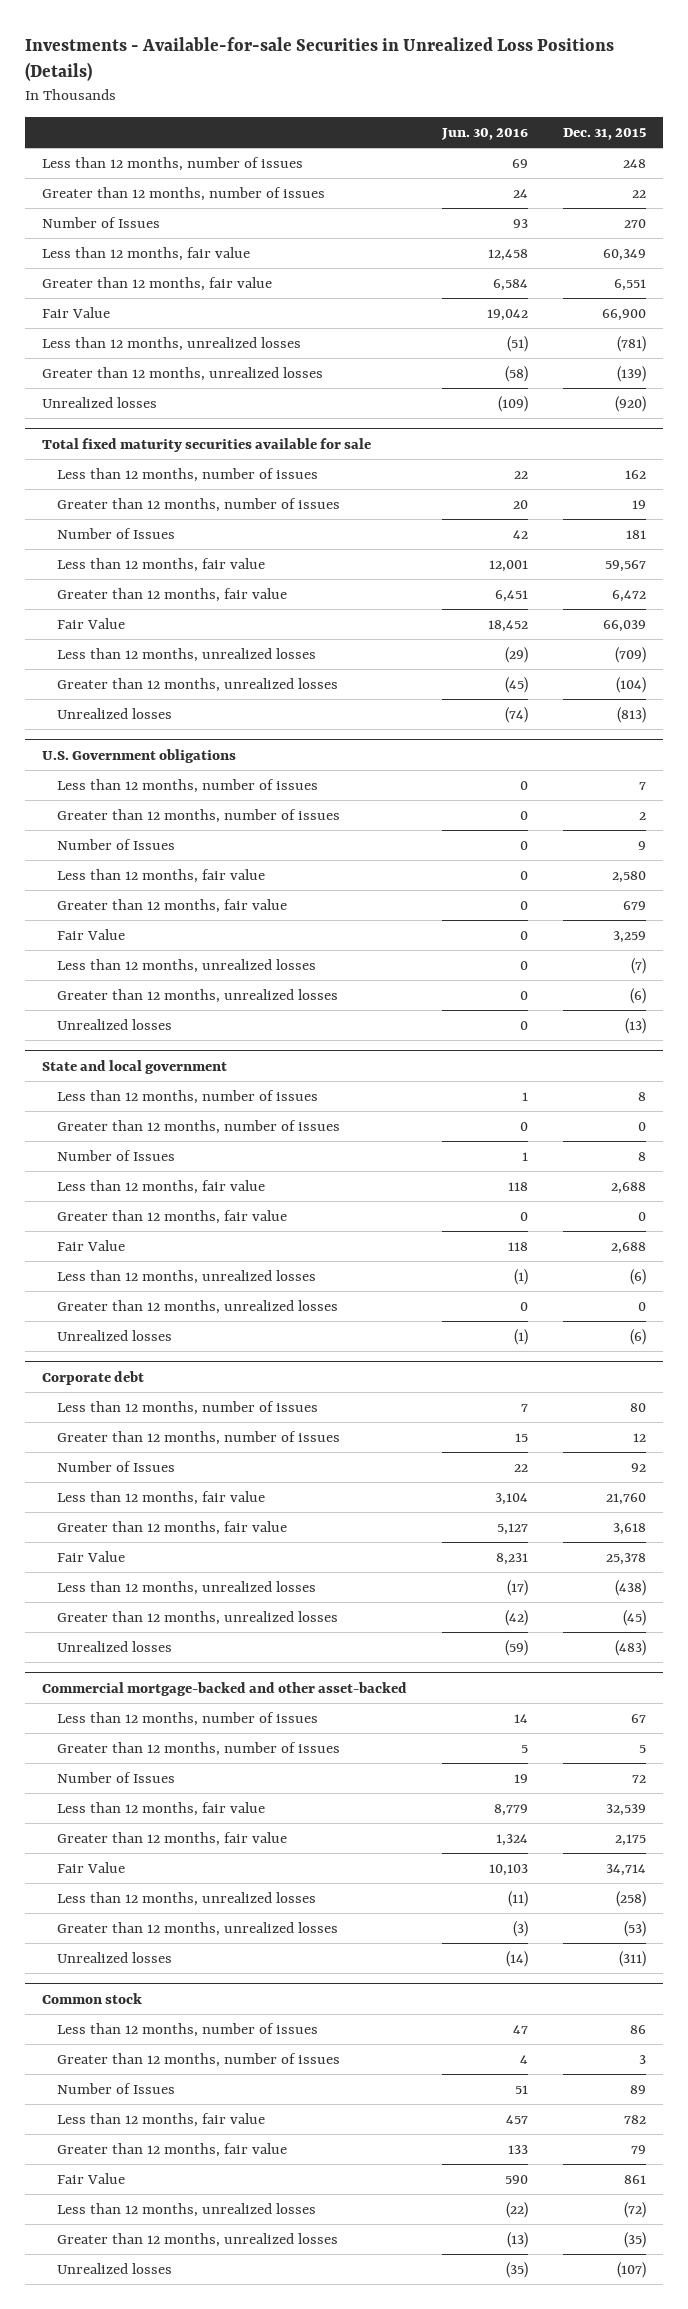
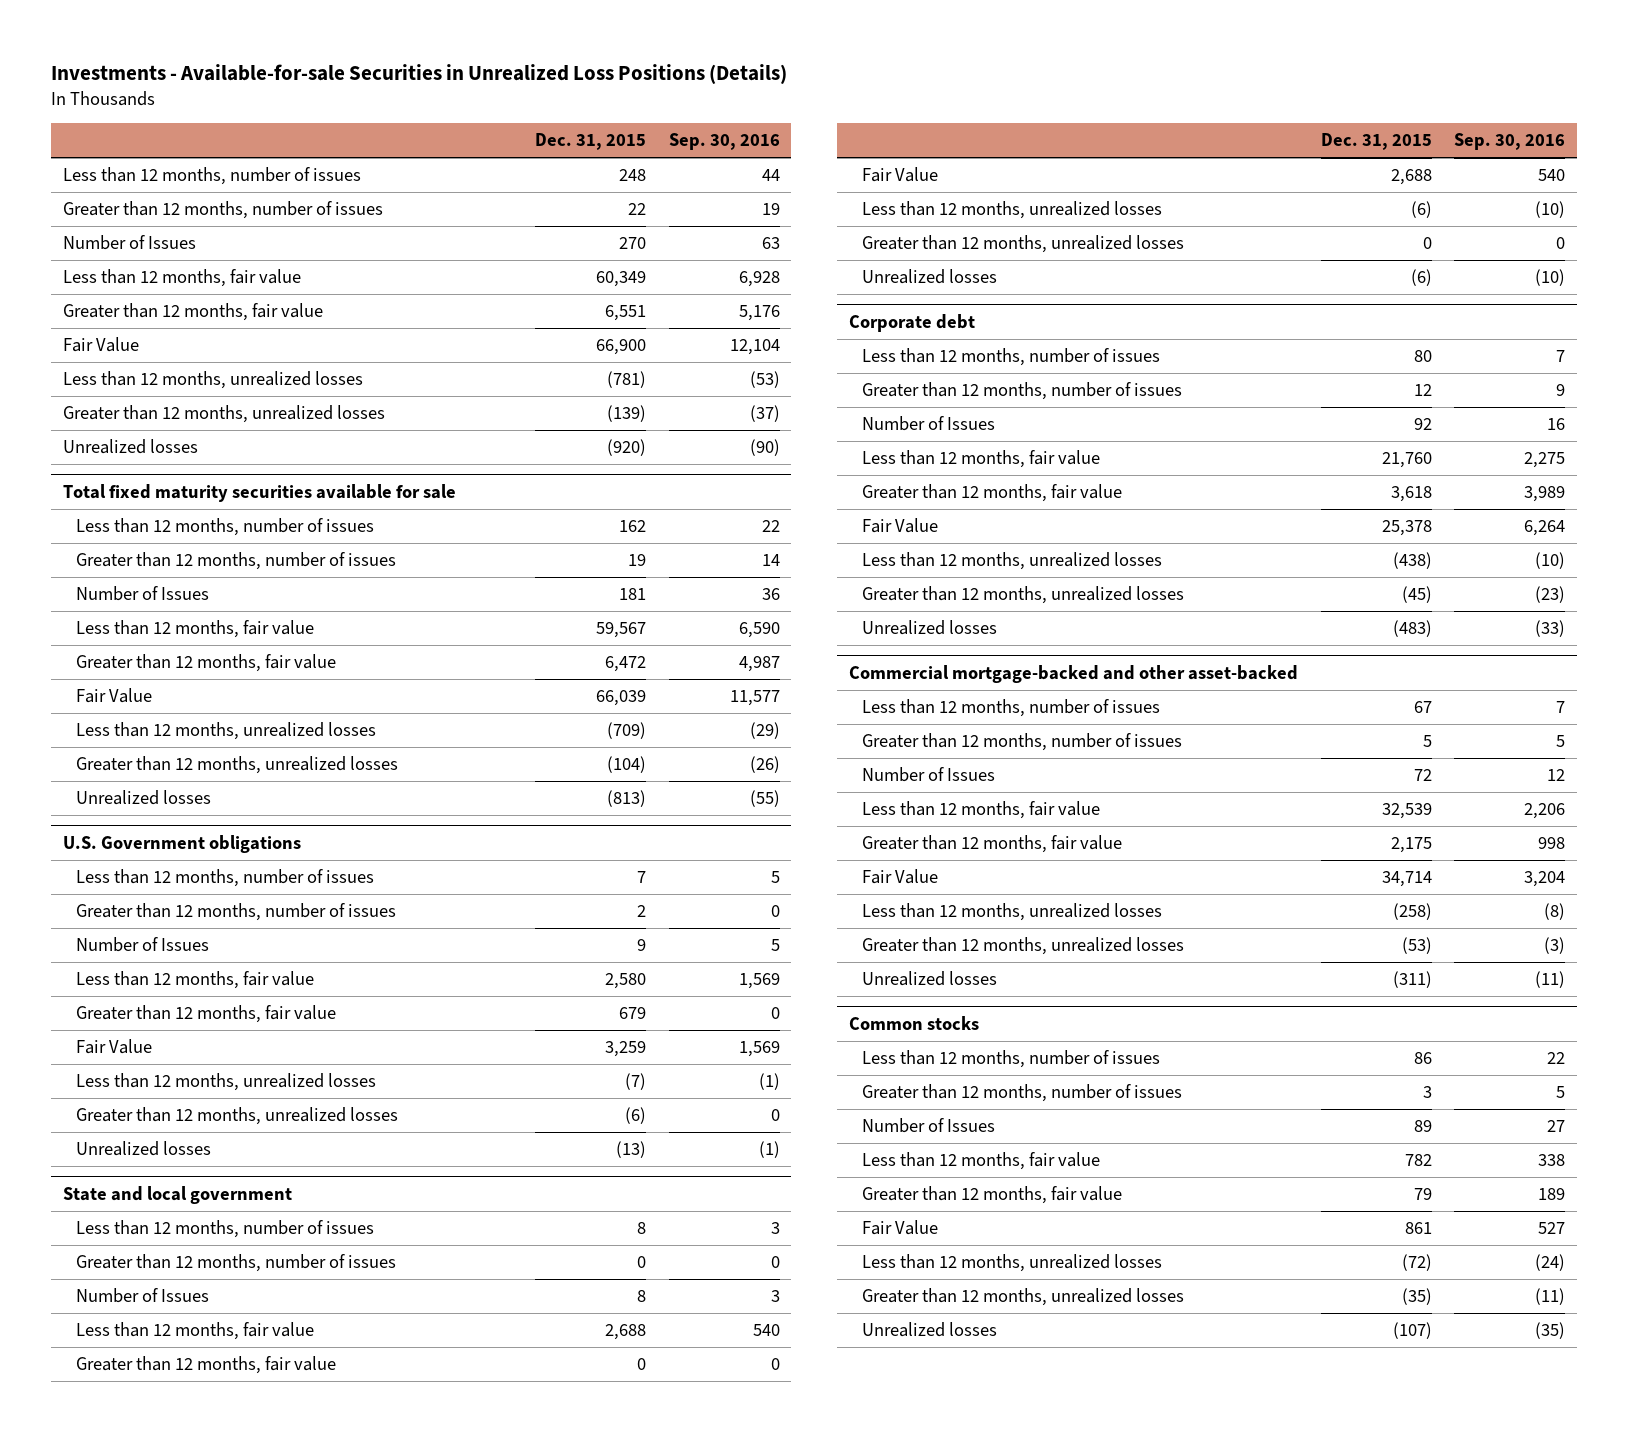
- | Jun. 30, 2016 | Dec. 31, 2015
+ | Dec. 31, 2015 | Sep. 30, 2016
- Common stock
+ Common stocks

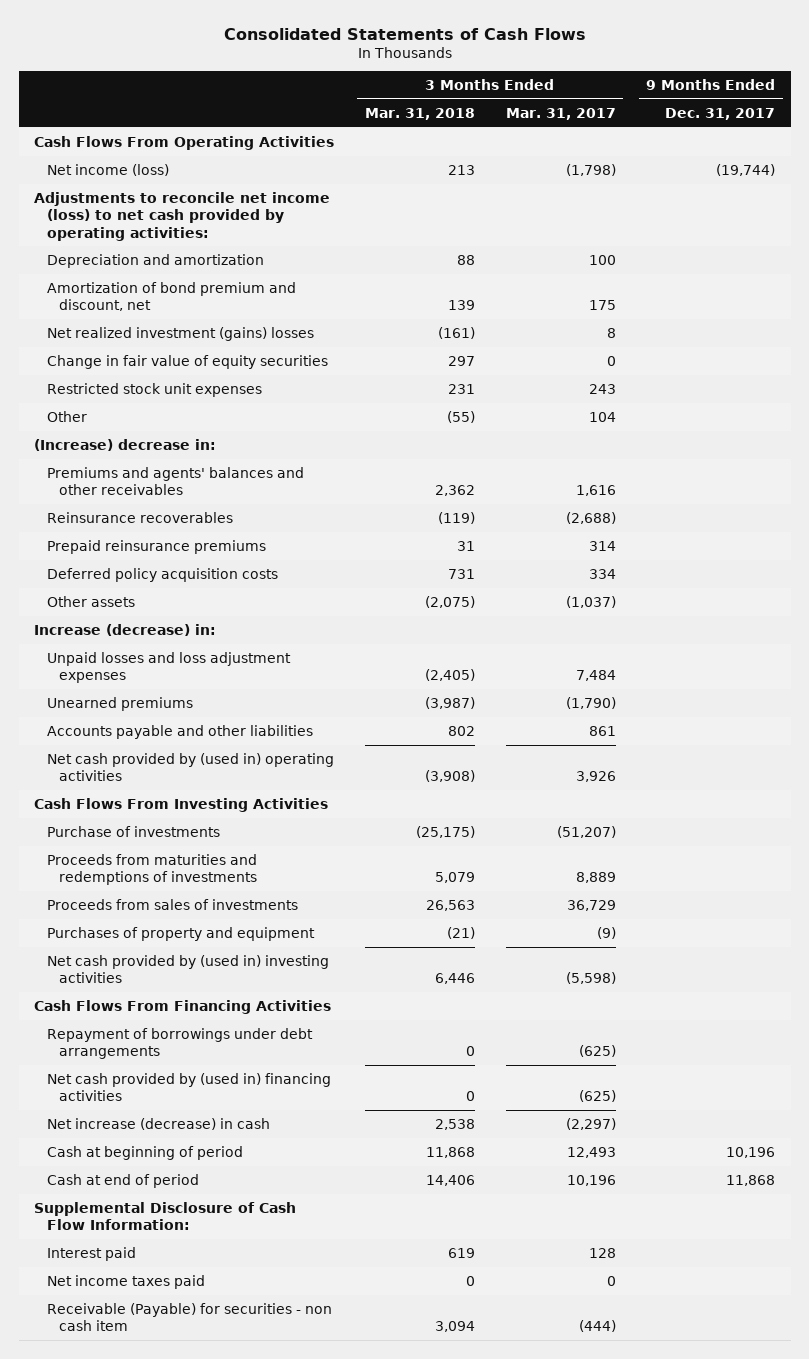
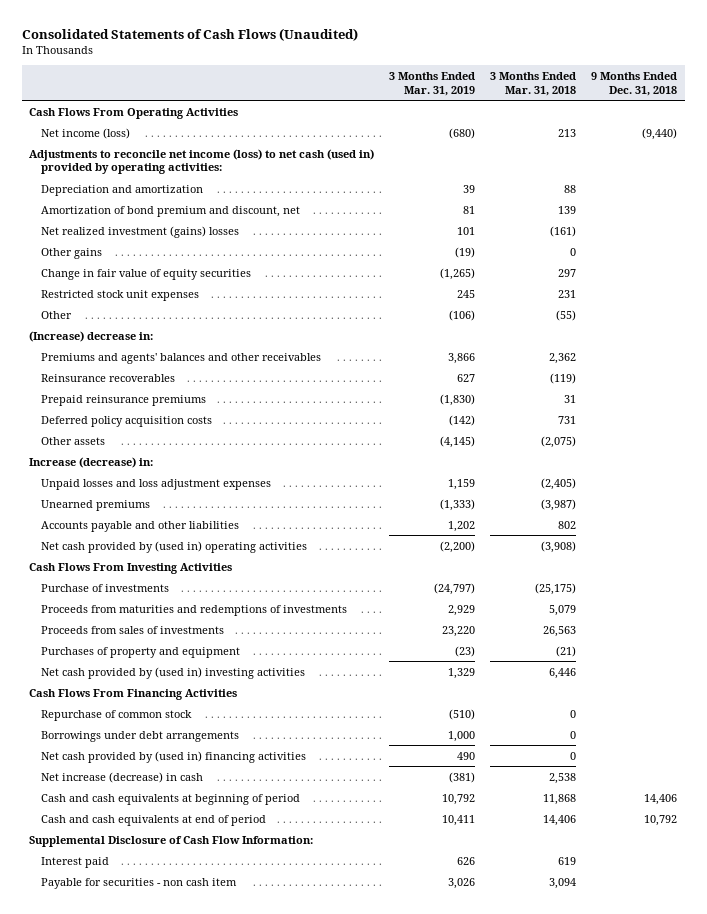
- Consolidated Statements of Cash Flows
+ Consolidated Statements of Cash Flows (Unaudited)
- | 3 Months Ended Mar. 31, 2018 | 3 Months Ended Mar. 31, 2017 | 9 Months Ended Dec. 31, 2017
+ | 3 Months Ended Mar. 31, 2019 | 3 Months Ended Mar. 31, 2018 | 9 Months Ended Dec. 31, 2018
- Adjustments to reconcile net income (loss) to net cash provided by operating activities:
+ Adjustments to reconcile net income (loss) to net cash (used in) provided by operating activities:
+ Other gains | (19) | 0 |
- Repayment of borrowings under debt arrangements | 0 | (625) |
+ Repurchase of common stock | (510) | 0 |
+ Borrowings under debt arrangements | 1,000 | 0 |
- Cash at beginning of period | 11,868 | 12,493 | 10,196
- Cash at end of period | 14,406 | 10,196 | 11,868
+ Cash and cash equivalents at beginning of period | 10,792 | 11,868 | 14,406
+ Cash and cash equivalents at end of period | 10,411 | 14,406 | 10,792
- Net income taxes paid | 0 | 0 |
- Receivable (Payable) for securities - non cash item | 3,094 | (444) |
+ Payable for securities - non cash item | 3,026 | 3,094 |

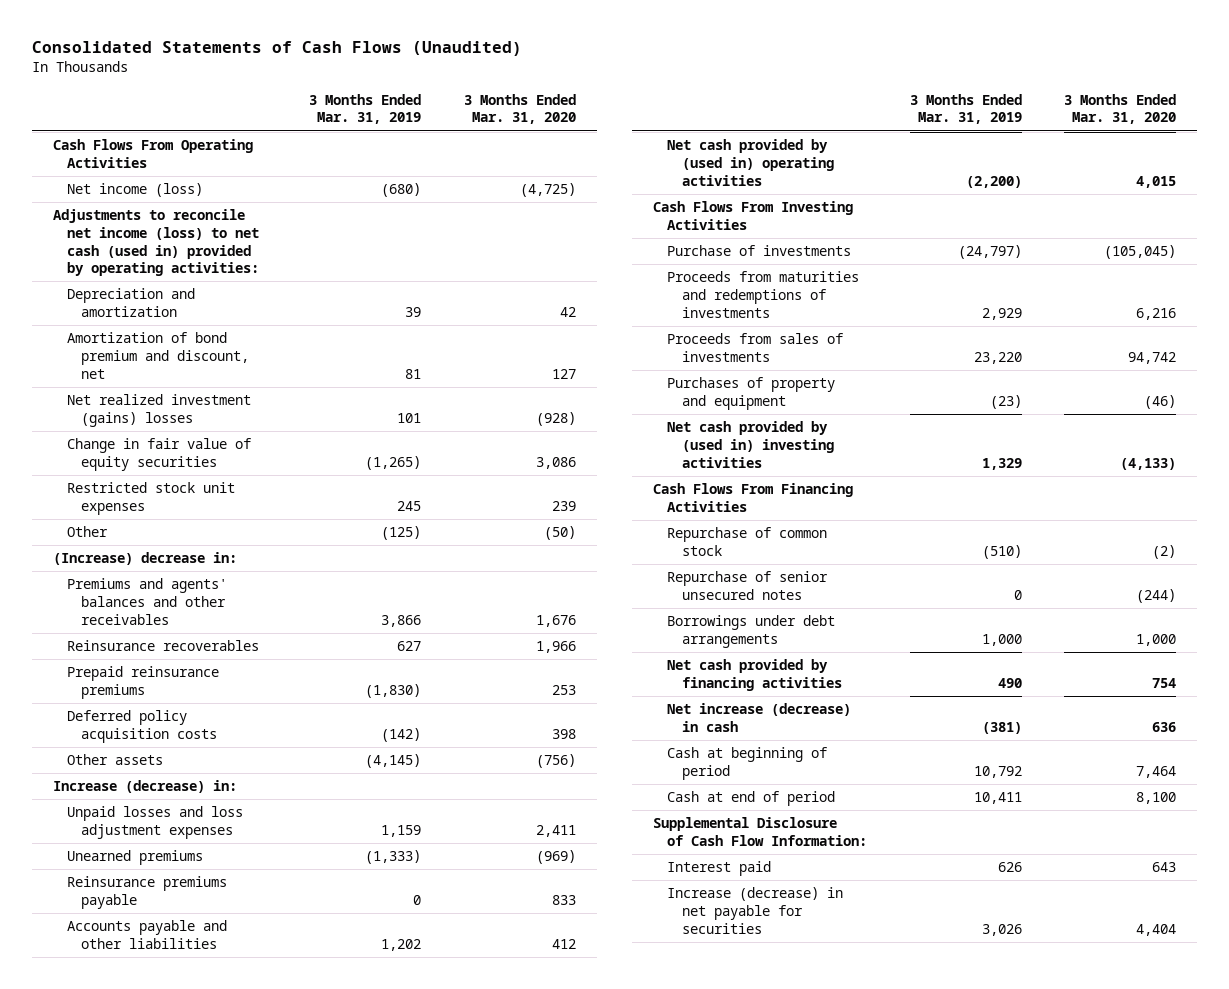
- | 3 Months Ended Mar. 31, 2019 | 3 Months Ended Mar. 31, 2018 | 9 Months Ended Dec. 31, 2018
+ | 3 Months Ended Mar. 31, 2019 | 3 Months Ended Mar. 31, 2020
- Other gains | (19) | 0 |
- Other | (106) | (55) |
+ Other | (125) | (50)
+ Reinsurance premiums payable | 0 | 833
+ Repurchase of senior unsecured notes | 0 | (244)
- Net cash provided by (used in) financing activities | 490 | 0 |
+ Net cash provided by financing activities | 490 | 754
- Cash and cash equivalents at beginning of period | 10,792 | 11,868 | 14,406
- Cash and cash equivalents at end of period | 10,411 | 14,406 | 10,792
+ Cash at beginning of period | 10,792 | 7,464
+ Cash at end of period | 10,411 | 8,100
- Payable for securities - non cash item | 3,026 | 3,094 |
+ Increase (decrease) in net payable for securities | 3,026 | 4,404

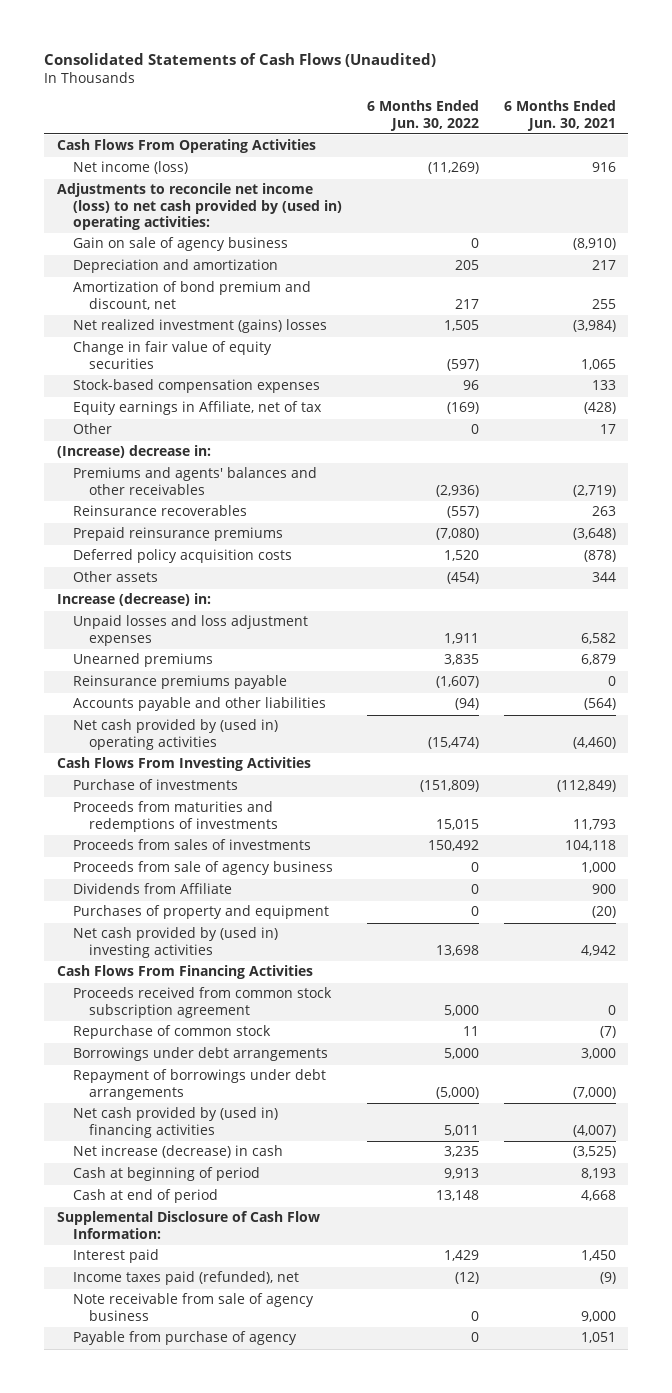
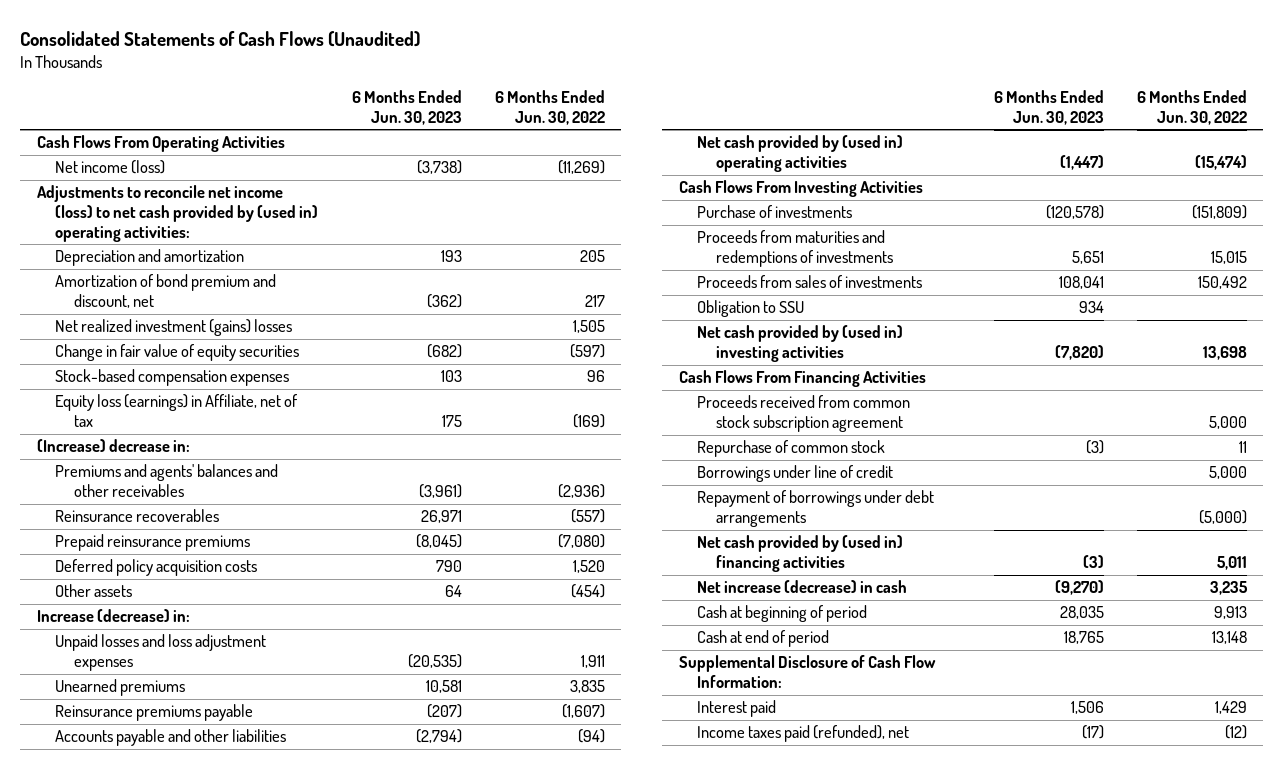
- | 6 Months Ended Jun. 30, 2022 | 6 Months Ended Jun. 30, 2021
+ | 6 Months Ended Jun. 30, 2023 | 6 Months Ended Jun. 30, 2022
- Gain on sale of agency business | 0 | (8,910)
- Equity earnings in Affiliate, net of tax | (169) | (428)
- Other | 0 | 17
+ Equity loss (earnings) in Affiliate, net of tax | 175 | (169)
- Proceeds from sale of agency business | 0 | 1,000
- Dividends from Affiliate | 0 | 900
- Purchases of property and equipment | 0 | (20)
+ Obligation to SSU | 934 |
- Borrowings under debt arrangements | 5,000 | 3,000
+ Borrowings under line of credit | | 5,000
- Note receivable from sale of agency business | 0 | 9,000
- Payable from purchase of agency | 0 | 1,051

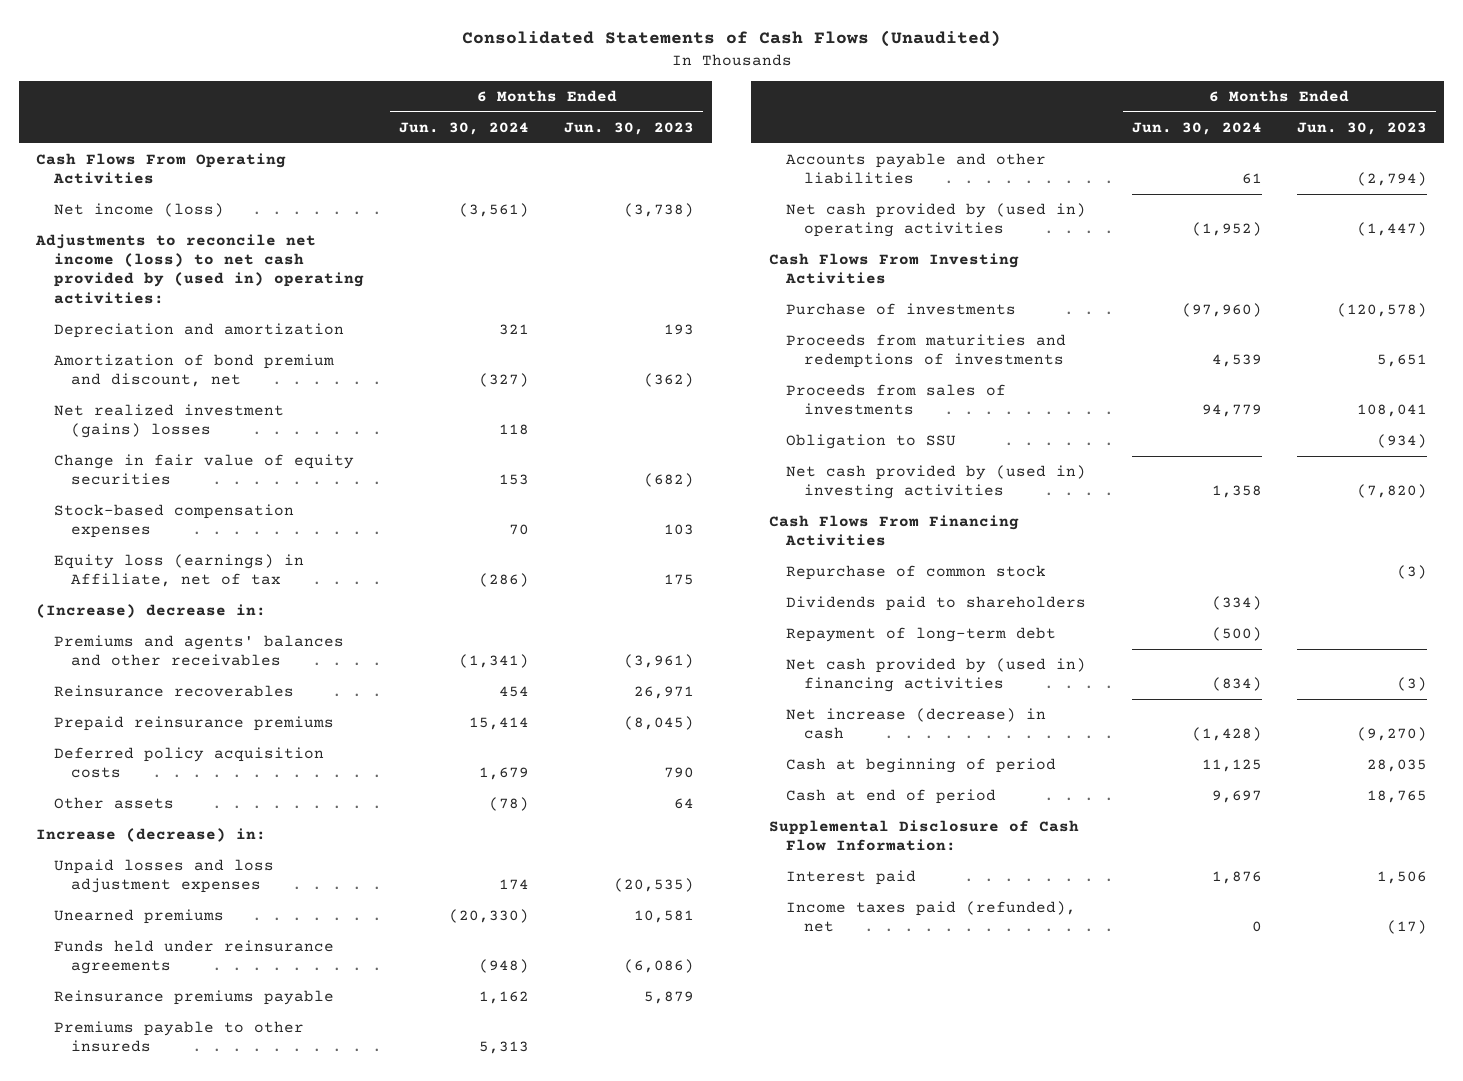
- | 6 Months Ended Jun. 30, 2023 | 6 Months Ended Jun. 30, 2022
+ | 6 Months Ended Jun. 30, 2024 | 6 Months Ended Jun. 30, 2023
- Reinsurance premiums payable | (207) | (1,607)
+ Funds held under reinsurance agreements | (948) | (6,086)
+ Reinsurance premiums payable | 1,162 | 5,879
+ Premiums payable to other insureds | 5,313 |
- Obligation to SSU | 934 |
+ Obligation to SSU | | (934)
- Proceeds received from common stock subscription agreement | | 5,000
- Borrowings under line of credit | | 5,000
- Repayment of borrowings under debt arrangements | | (5,000)
+ Dividends paid to shareholders | (334) |
+ Repayment of long-term debt | (500) |

